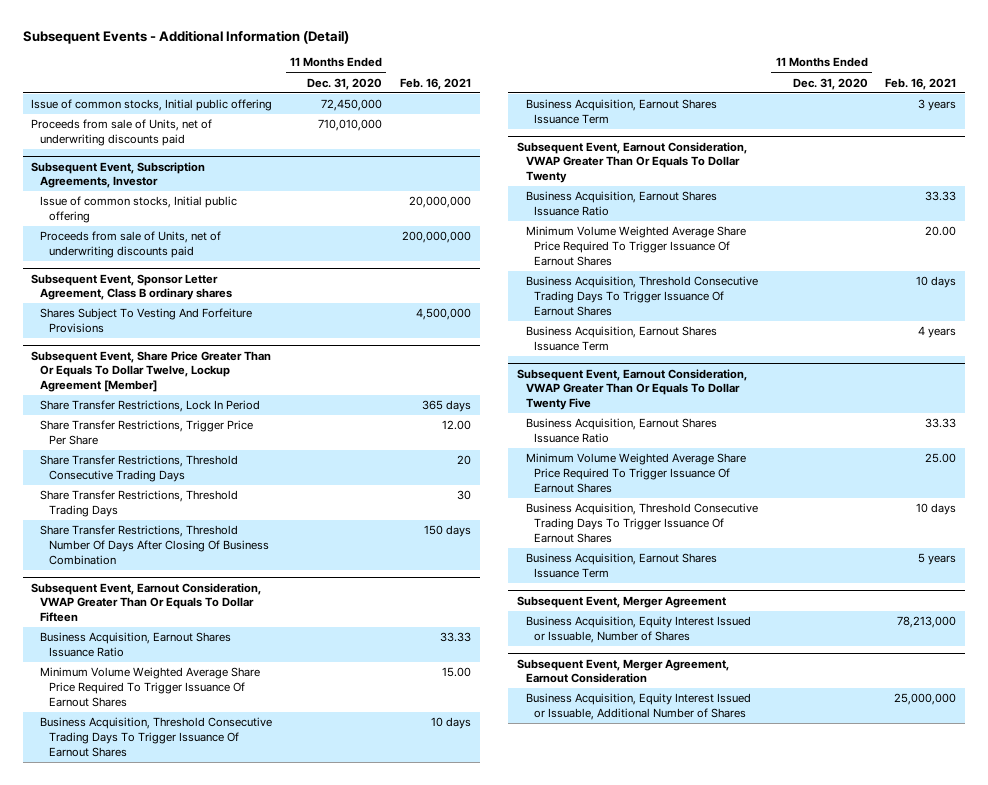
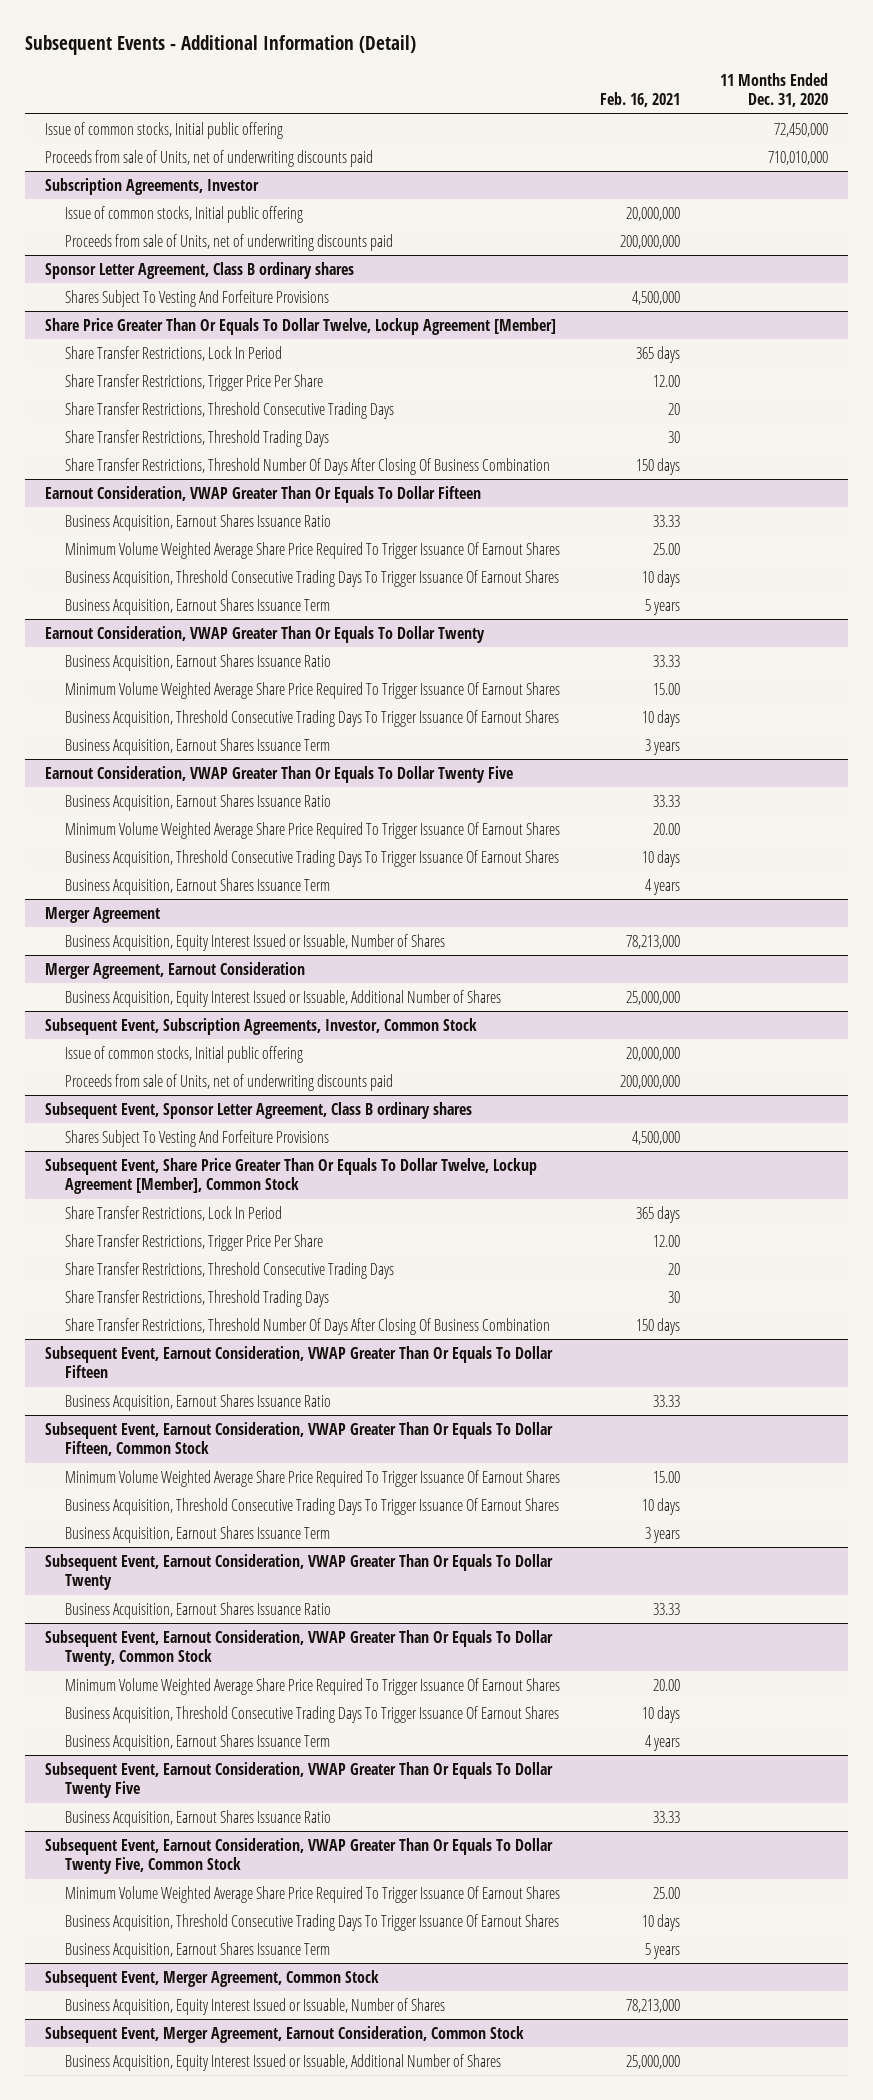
- | 11 Months Ended Dec. 31, 2020 | Feb. 16, 2021
+ | Feb. 16, 2021 | 11 Months Ended Dec. 31, 2020
- Subsequent Event, Subscription Agreements, Investor
+ Subscription Agreements, Investor
+ Sponsor Letter Agreement, Class B ordinary shares
+ Shares Subject To Vesting And Forfeiture Provisions | 4,500,000 |
+ Share Price Greater Than Or Equals To Dollar Twelve, Lockup Agreement [Member]
+ Share Transfer Restrictions, Lock In Period | 365 days |
+ Share Transfer Restrictions, Trigger Price Per Share | 12.00 |
+ Share Transfer Restrictions, Threshold Consecutive Trading Days | 20 |
+ Share Transfer Restrictions, Threshold Trading Days | 30 |
+ Share Transfer Restrictions, Threshold Number Of Days After Closing Of Business Combination | 150 days |
+ Earnout Consideration, VWAP Greater Than Or Equals To Dollar Fifteen
+ Business Acquisition, Earnout Shares Issuance Ratio | 33.33 |
+ Minimum Volume Weighted Average Share Price Required To Trigger Issuance Of Earnout Shares | 25.00 |
+ Business Acquisition, Threshold Consecutive Trading Days To Trigger Issuance Of Earnout Shares | 10 days |
+ Business Acquisition, Earnout Shares Issuance Term | 5 years |
+ Earnout Consideration, VWAP Greater Than Or Equals To Dollar Twenty
+ Business Acquisition, Earnout Shares Issuance Ratio | 33.33 |
+ Minimum Volume Weighted Average Share Price Required To Trigger Issuance Of Earnout Shares | 15.00 |
+ Business Acquisition, Threshold Consecutive Trading Days To Trigger Issuance Of Earnout Shares | 10 days |
+ Business Acquisition, Earnout Shares Issuance Term | 3 years |
+ Earnout Consideration, VWAP Greater Than Or Equals To Dollar Twenty Five
+ Business Acquisition, Earnout Shares Issuance Ratio | 33.33 |
+ Minimum Volume Weighted Average Share Price Required To Trigger Issuance Of Earnout Shares | 20.00 |
+ Business Acquisition, Threshold Consecutive Trading Days To Trigger Issuance Of Earnout Shares | 10 days |
+ Business Acquisition, Earnout Shares Issuance Term | 4 years |
+ Merger Agreement
+ Business Acquisition, Equity Interest Issued or Issuable, Number of Shares | 78,213,000 |
+ Merger Agreement, Earnout Consideration
+ Business Acquisition, Equity Interest Issued or Issuable, Additional Number of Shares | 25,000,000 |
+ Subsequent Event, Subscription Agreements, Investor, Common Stock
+ Issue of common stocks, Initial public offering | 20,000,000 |
+ Proceeds from sale of Units, net of underwriting discounts paid | 200,000,000 |
- Subsequent Event, Share Price Greater Than Or Equals To Dollar Twelve, Lockup Agreement [Member]
+ Subsequent Event, Share Price Greater Than Or Equals To Dollar Twelve, Lockup Agreement [Member], Common Stock
+ Subsequent Event, Earnout Consideration, VWAP Greater Than Or Equals To Dollar Fifteen, Common Stock
+ Subsequent Event, Earnout Consideration, VWAP Greater Than Or Equals To Dollar Twenty, Common Stock
+ Subsequent Event, Earnout Consideration, VWAP Greater Than Or Equals To Dollar Twenty Five, Common Stock
- Subsequent Event, Merger Agreement
+ Subsequent Event, Merger Agreement, Common Stock
- Subsequent Event, Merger Agreement, Earnout Consideration
+ Subsequent Event, Merger Agreement, Earnout Consideration, Common Stock

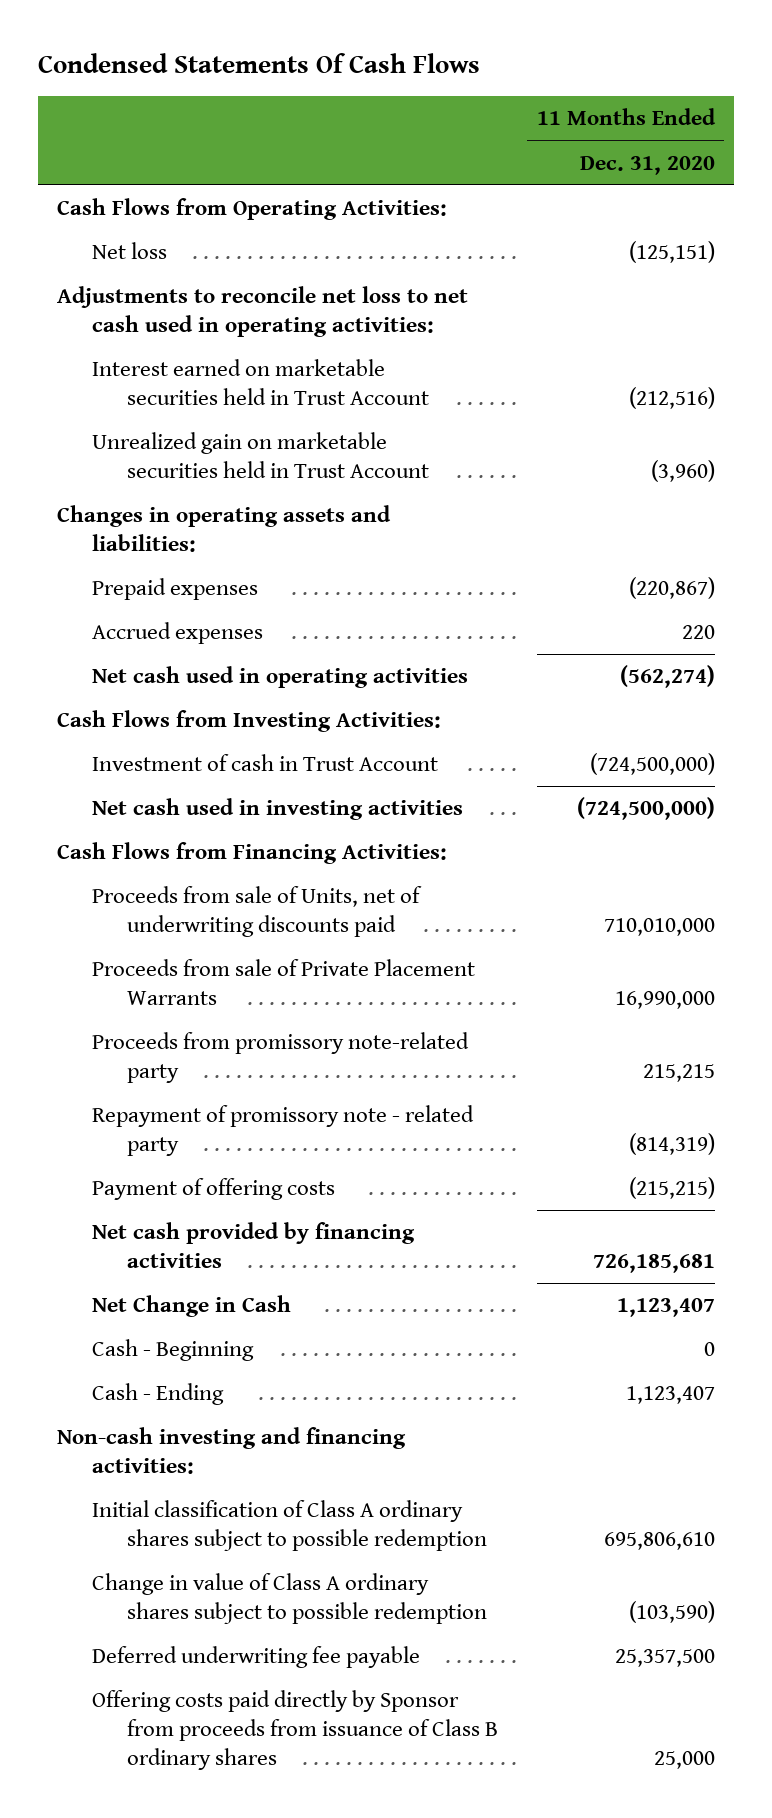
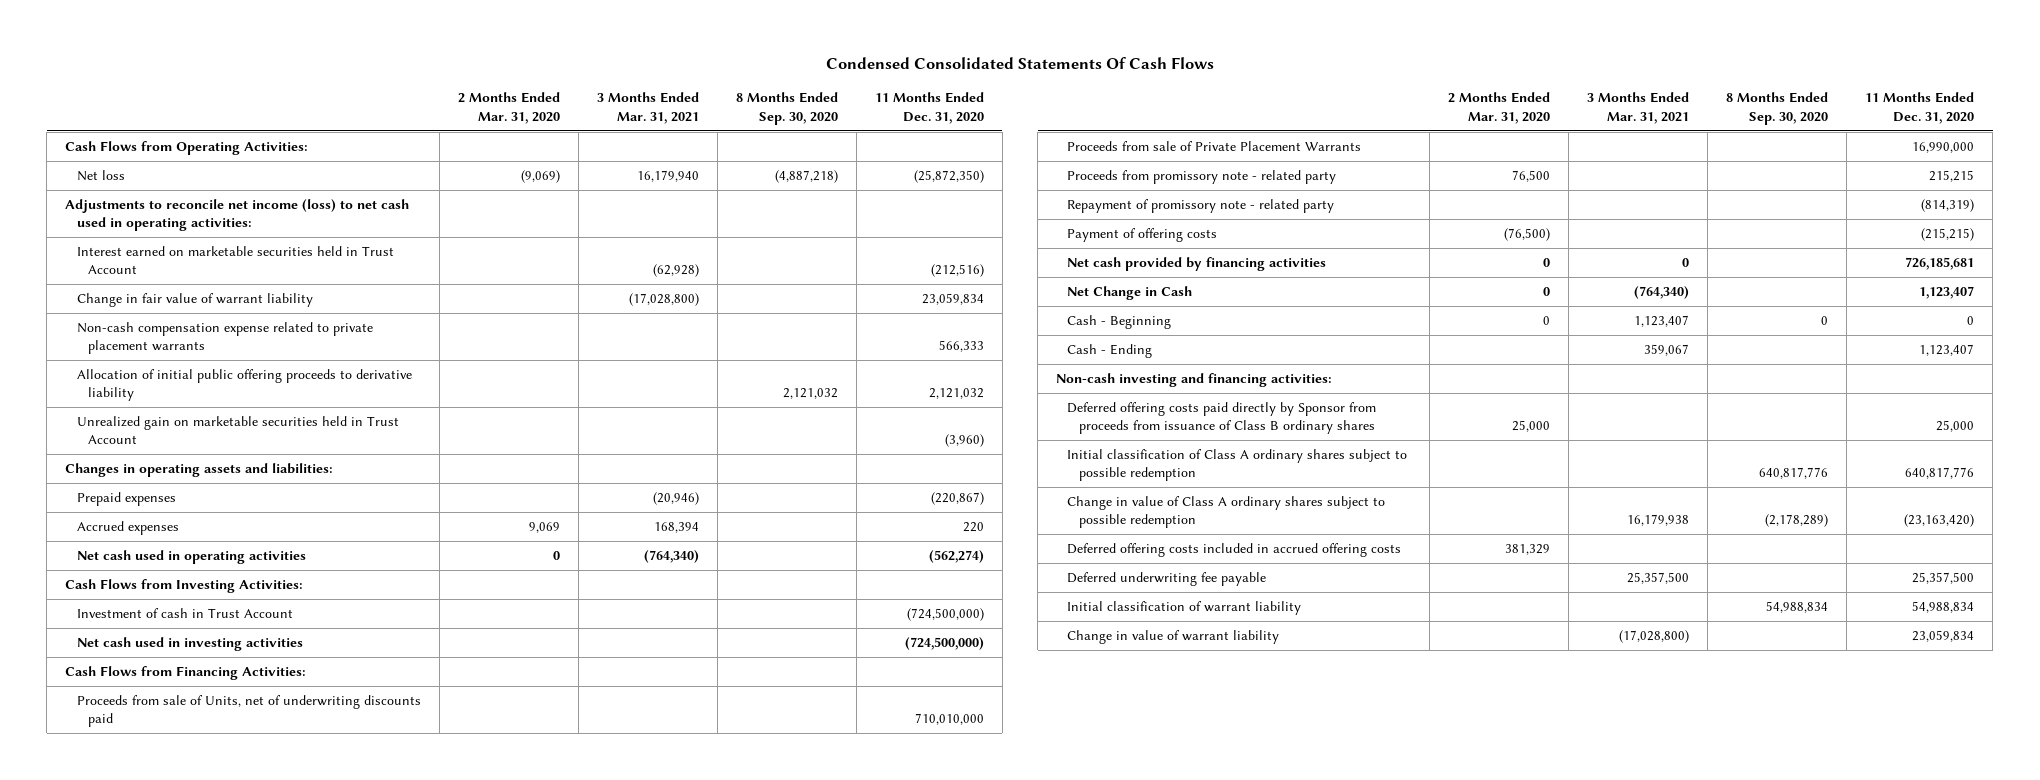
- Condensed Statements Of Cash Flows
+ Condensed Consolidated Statements Of Cash Flows
- | 11 Months Ended Dec. 31, 2020
+ | 2 Months Ended Mar. 31, 2020 | 3 Months Ended Mar. 31, 2021 | 8 Months Ended Sep. 30, 2020 | 11 Months Ended Dec. 31, 2020
- Net loss | (125,151)
- Adjustments to reconcile net loss to net cash used in operating activities:
+ Net loss | (9,069) | 16,179,940 | (4,887,218) | (25,872,350)
+ Adjustments to reconcile net income (loss) to net cash used in operating activities:
+ Change in fair value of warrant liability | | (17,028,800) | | 23,059,834
+ Non-cash compensation expense related to private placement warrants | | | | 566,333
+ Allocation of initial public offering proceeds to derivative liability | | | 2,121,032 | 2,121,032
- Proceeds from promissory note-related party | 215,215
+ Proceeds from promissory note - related party | 76,500 | | | 215,215
- Initial classification of Class A ordinary shares subject to possible redemption | 695,806,610
- Change in value of Class A ordinary shares subject to possible redemption | (103,590)
+ Deferred offering costs paid directly by Sponsor from proceeds from issuance of Class B ordinary shares | 25,000 | | | 25,000
+ Initial classification of Class A ordinary shares subject to possible redemption | | | 640,817,776 | 640,817,776
+ Change in value of Class A ordinary shares subject to possible redemption | | 16,179,938 | (2,178,289) | (23,163,420)
+ Deferred offering costs included in accrued offering costs | 381,329 | | |
- Offering costs paid directly by Sponsor from proceeds from issuance of Class B ordinary shares | 25,000
+ Initial classification of warrant liability | | | 54,988,834 | 54,988,834
+ Change in value of warrant liability | | (17,028,800) | | 23,059,834

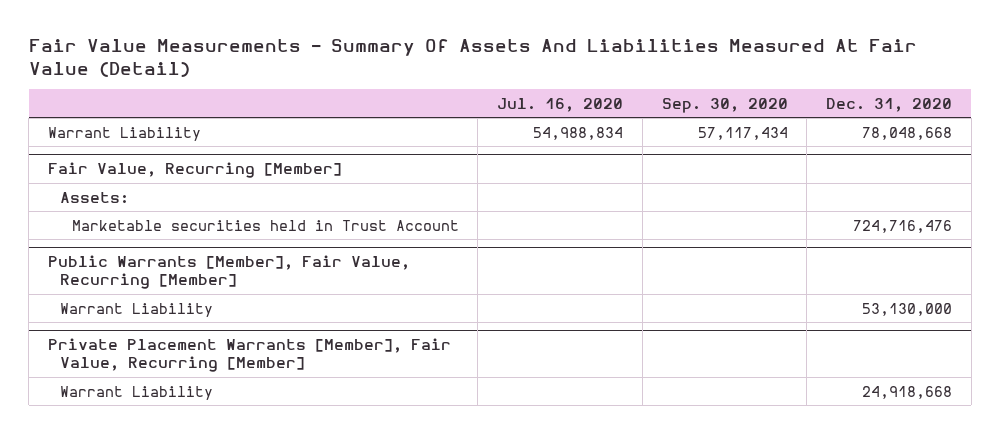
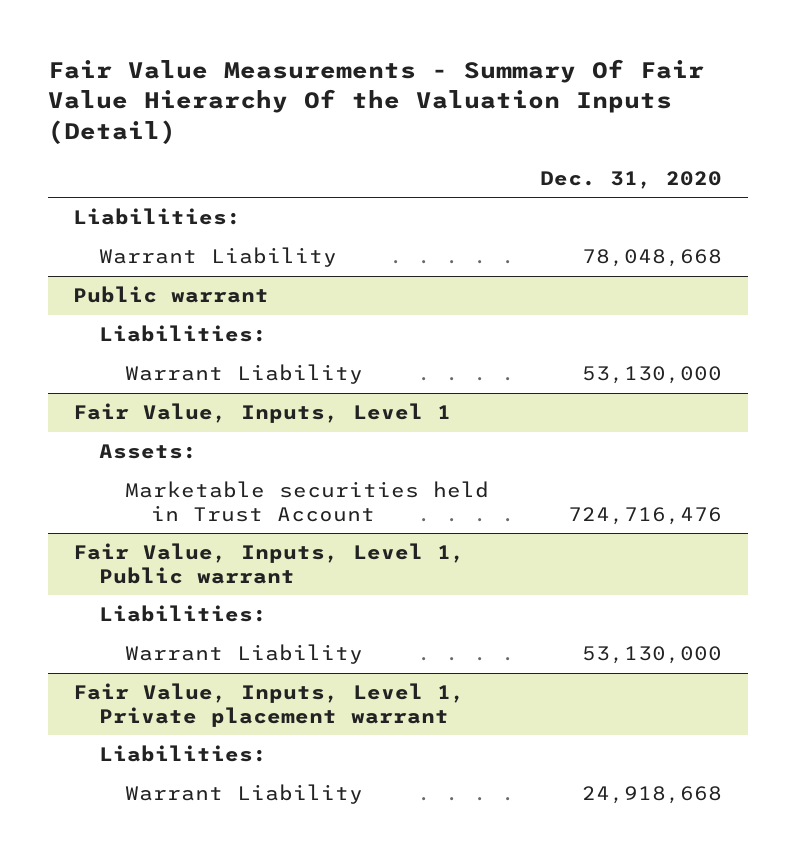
- Fair Value Measurements - Summary Of Assets And Liabilities Measured At Fair Value (Detail)
+ Fair Value Measurements - Summary Of Fair Value Hierarchy Of the Valuation Inputs (Detail)
- | Jul. 16, 2020 | Sep. 30, 2020 | Dec. 31, 2020
+ | Dec. 31, 2020
+ Liabilities:
- Fair Value, Recurring [Member]
+ Public warrant
+ Liabilities:
+ Warrant Liability | 53,130,000
+ Fair Value, Inputs, Level 1
- Public Warrants [Member], Fair Value, Recurring [Member]
+ Fair Value, Inputs, Level 1, Public warrant
+ Liabilities:
- Private Placement Warrants [Member], Fair Value, Recurring [Member]
+ Fair Value, Inputs, Level 1, Private placement warrant
+ Liabilities:

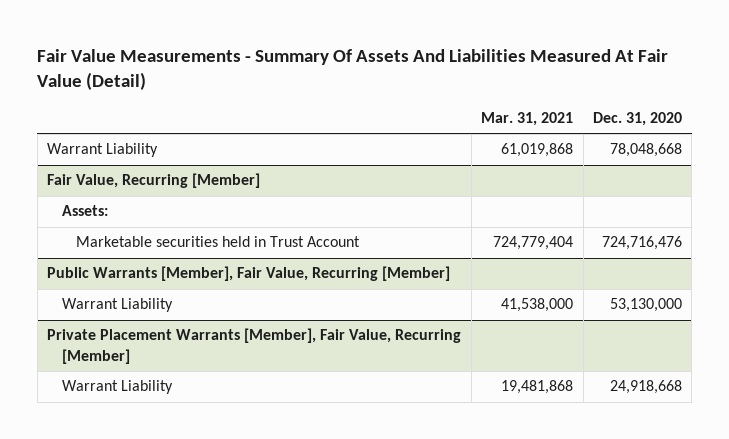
- Fair Value Measurements - Summary Of Fair Value Hierarchy Of the Valuation Inputs (Detail)
+ Fair Value Measurements - Summary Of Assets And Liabilities Measured At Fair Value (Detail)
- | Dec. 31, 2020
+ | Mar. 31, 2021 | Dec. 31, 2020
- Liabilities:
- Public warrant
- Liabilities:
- Warrant Liability | 53,130,000
- Fair Value, Inputs, Level 1
+ Fair Value, Recurring [Member]
- Fair Value, Inputs, Level 1, Public warrant
- Liabilities:
+ Public Warrants [Member], Fair Value, Recurring [Member]
- Fair Value, Inputs, Level 1, Private placement warrant
- Liabilities:
+ Private Placement Warrants [Member], Fair Value, Recurring [Member]

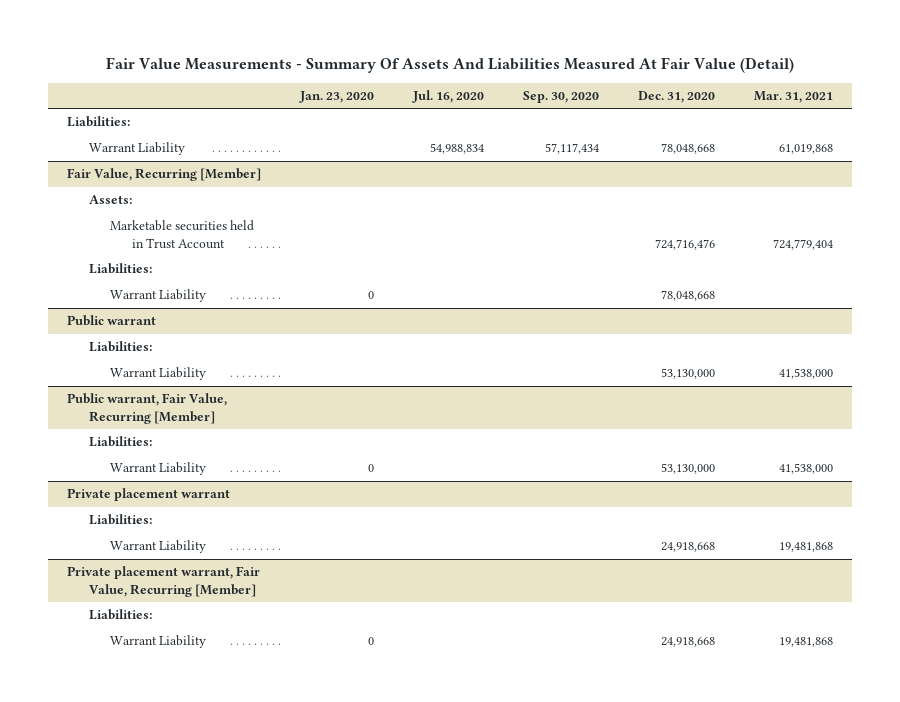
- | Mar. 31, 2021 | Dec. 31, 2020
+ | Jan. 23, 2020 | Jul. 16, 2020 | Sep. 30, 2020 | Dec. 31, 2020 | Mar. 31, 2021
+ Liabilities:
- Public Warrants [Member], Fair Value, Recurring [Member]
@ Fair Value, Recurring [Member]
+ Liabilities:
+ Warrant Liability | 0 | | | 78,048,668 |
+ Public warrant
+ Liabilities:
- Private Placement Warrants [Member], Fair Value, Recurring [Member]
+ Public warrant, Fair Value, Recurring [Member]
+ Liabilities:
+ Warrant Liability | 0 | | | 53,130,000 | 41,538,000
+ Private placement warrant
+ Liabilities:
+ Private placement warrant, Fair Value, Recurring [Member]
+ Liabilities:
+ Warrant Liability | 0 | | | 24,918,668 | 19,481,868

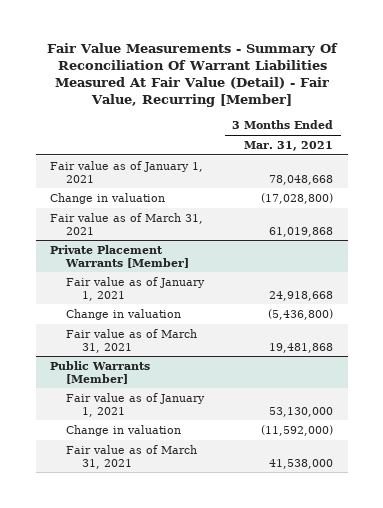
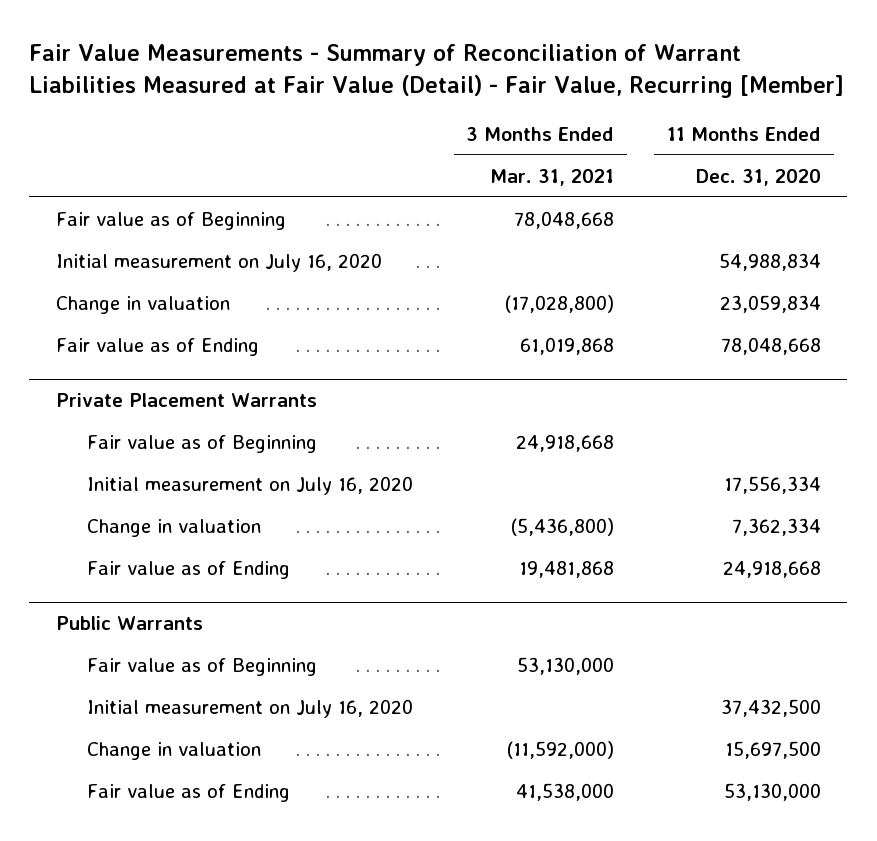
- Fair Value Measurements - Summary Of Reconciliation Of Warrant Liabilities Measured At Fair Value (Detail) - Fair Value, Recurring [Member]
+ Fair Value Measurements - Summary of Reconciliation of Warrant Liabilities Measured at Fair Value (Detail) - Fair Value, Recurring [Member]
- | 3 Months Ended Mar. 31, 2021
+ | 3 Months Ended Mar. 31, 2021 | 11 Months Ended Dec. 31, 2020
- Fair value as of January 1, 2021 | 78,048,668
+ Fair value as of Beginning | 78,048,668 |
+ Initial measurement on July 16, 2020 | | 54,988,834
- Fair value as of March 31, 2021 | 61,019,868
- Private Placement Warrants [Member]
- Fair value as of January 1, 2021 | 24,918,668
+ Fair value as of Ending | 61,019,868 | 78,048,668
+ Private Placement Warrants
+ Fair value as of Beginning | 24,918,668 |
+ Initial measurement on July 16, 2020 | | 17,556,334
- Fair value as of March 31, 2021 | 19,481,868
- Public Warrants [Member]
- Fair value as of January 1, 2021 | 53,130,000
+ Fair value as of Ending | 19,481,868 | 24,918,668
+ Public Warrants
+ Fair value as of Beginning | 53,130,000 |
+ Initial measurement on July 16, 2020 | | 37,432,500
- Fair value as of March 31, 2021 | 41,538,000
+ Fair value as of Ending | 41,538,000 | 53,130,000

